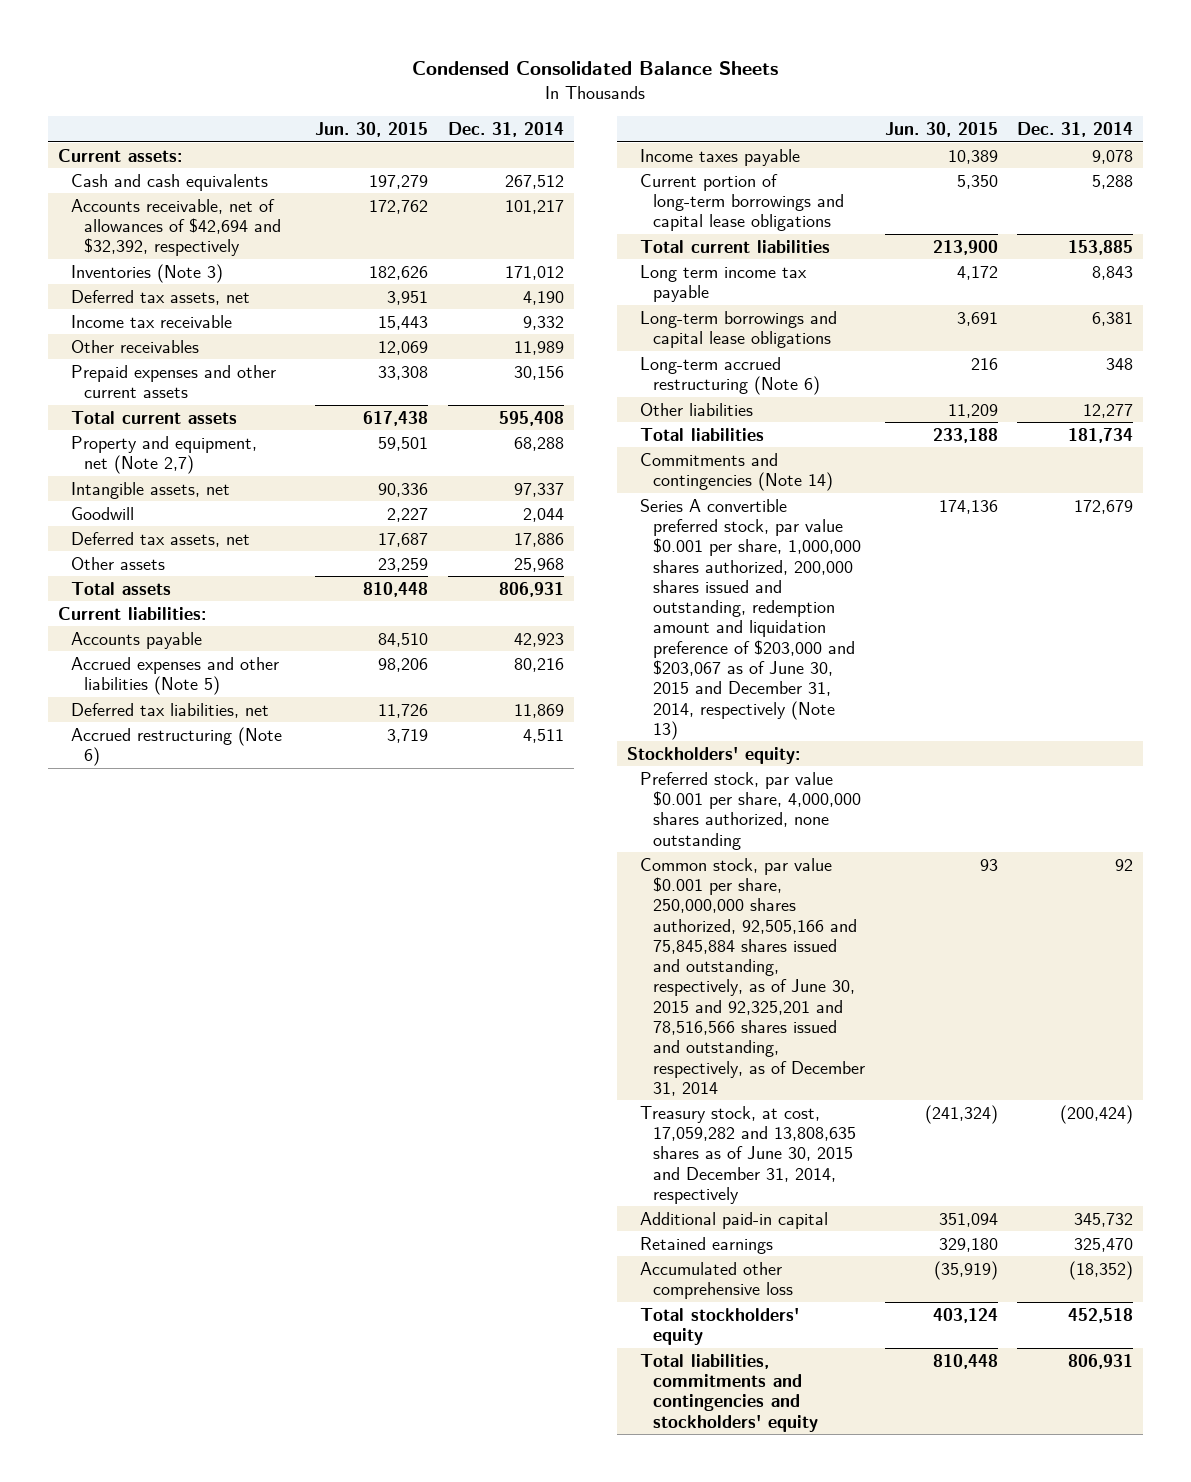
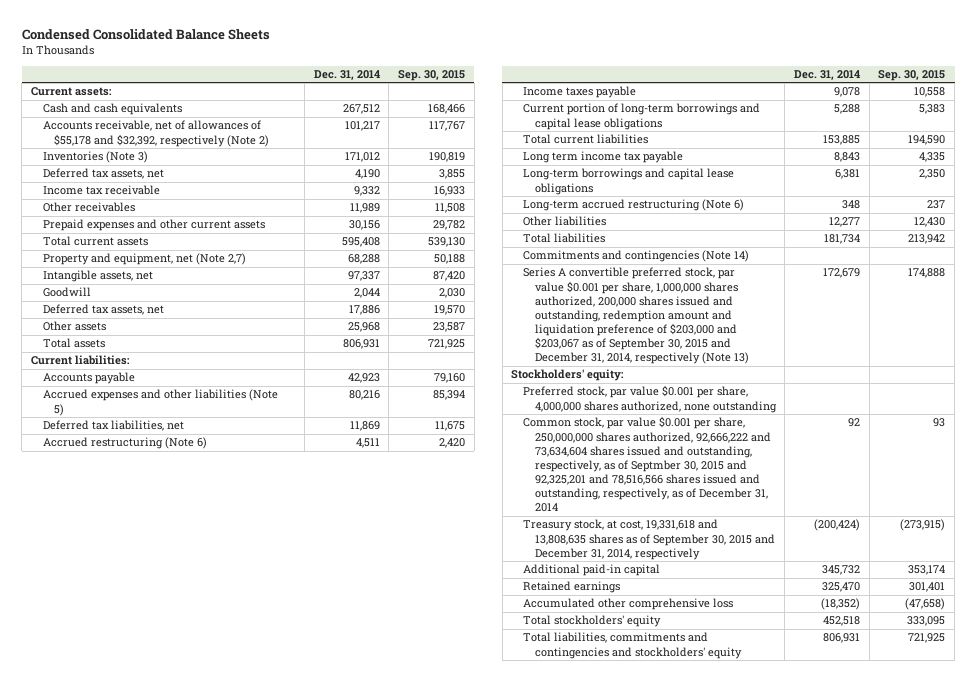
- | Jun. 30, 2015 | Dec. 31, 2014
+ | Dec. 31, 2014 | Sep. 30, 2015
- Accounts receivable, net of allowances of $42,694 and $32,392, respectively | 172,762 | 101,217
+ Accounts receivable, net of allowances of $55,178 and $32,392, respectively (Note 2) | 101,217 | 117,767
- Series A convertible preferred stock, par value $0.001 per share, 1,000,000 shares authorized, 200,000 shares issued and outstanding, redemption amount and liquidation preference of $203,000 and $203,067 as of June 30, 2015 and December 31, 2014, respectively (Note 13) | 174,136 | 172,679
+ Series A convertible preferred stock, par value $0.001 per share, 1,000,000 shares authorized, 200,000 shares issued and outstanding, redemption amount and liquidation preference of $203,000 and $203,067 as of September 30, 2015 and December 31, 2014, respectively (Note 13) | 172,679 | 174,888
- Common stock, par value $0.001 per share, 250,000,000 shares authorized, 92,505,166 and 75,845,884 shares issued and outstanding, respectively, as of June 30, 2015 and 92,325,201 and 78,516,566 shares issued and outstanding, respectively, as of December 31, 2014 | 93 | 92
- Treasury stock, at cost, 17,059,282 and 13,808,635 shares as of June 30, 2015 and December 31, 2014, respectively | (241,324) | (200,424)
+ Common stock, par value $0.001 per share, 250,000,000 shares authorized, 92,666,222 and 73,634,604 shares issued and outstanding, respectively, as of Septmber 30, 2015 and 92,325,201 and 78,516,566 shares issued and outstanding, respectively, as of December 31, 2014 | 92 | 93
+ Treasury stock, at cost, 19,331,618 and 13,808,635 shares as of September 30, 2015 and December 31, 2014, respectively | (200,424) | (273,915)

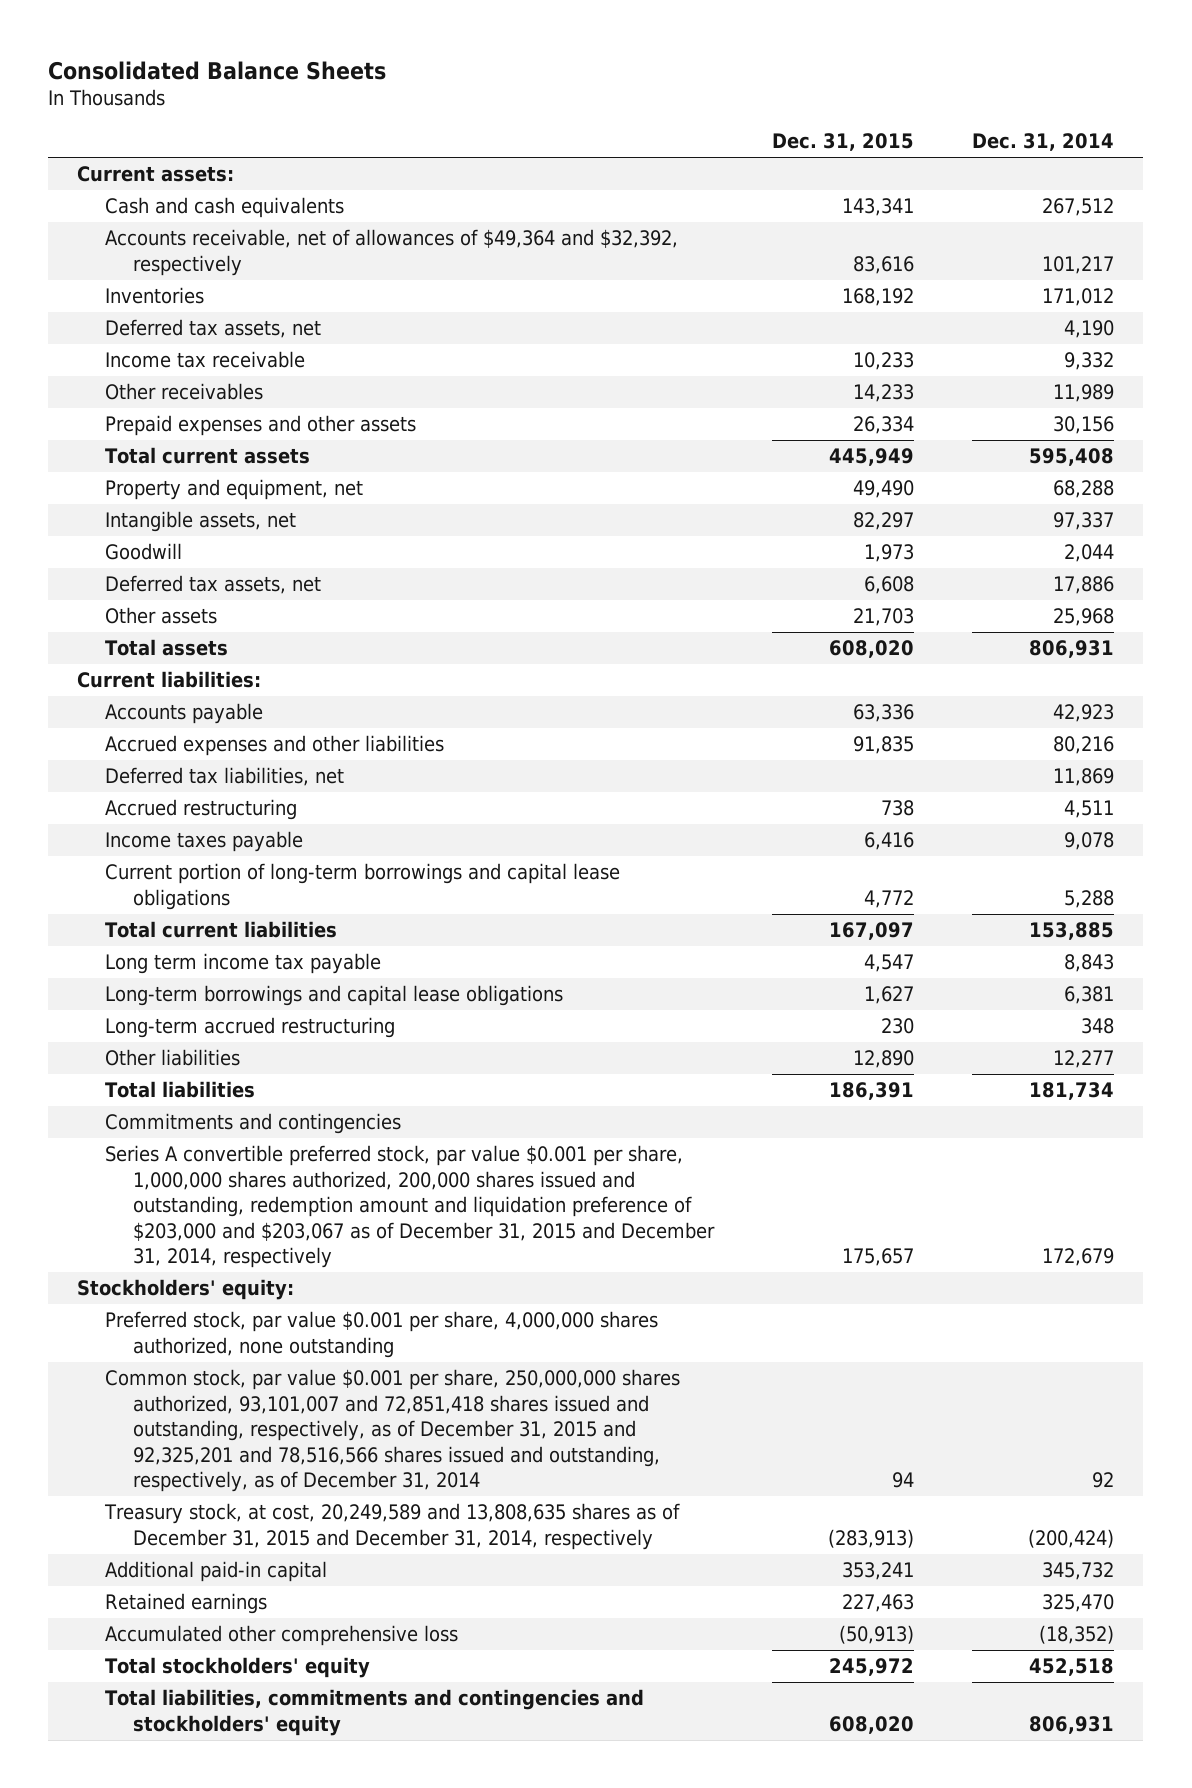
- Condensed Consolidated Balance Sheets
+ Consolidated Balance Sheets
- | Dec. 31, 2014 | Sep. 30, 2015
+ | Dec. 31, 2015 | Dec. 31, 2014
- Accounts receivable, net of allowances of $55,178 and $32,392, respectively (Note 2) | 101,217 | 117,767
- Inventories (Note 3) | 171,012 | 190,819
+ Accounts receivable, net of allowances of $49,364 and $32,392, respectively | 83,616 | 101,217
+ Inventories | 168,192 | 171,012
- Prepaid expenses and other current assets | 30,156 | 29,782
+ Prepaid expenses and other assets | 26,334 | 30,156
- Property and equipment, net (Note 2,7) | 68,288 | 50,188
+ Property and equipment, net | 49,490 | 68,288
- Accrued expenses and other liabilities (Note 5) | 80,216 | 85,394
+ Accrued expenses and other liabilities | 91,835 | 80,216
- Accrued restructuring (Note 6) | 4,511 | 2,420
+ Accrued restructuring | 738 | 4,511
- Long-term accrued restructuring (Note 6) | 348 | 237
+ Long-term accrued restructuring | 230 | 348
- Commitments and contingencies (Note 14)
- Series A convertible preferred stock, par value $0.001 per share, 1,000,000 shares authorized, 200,000 shares issued and outstanding, redemption amount and liquidation preference of $203,000 and $203,067 as of September 30, 2015 and December 31, 2014, respectively (Note 13) | 172,679 | 174,888
+ Commitments and contingencies
+ Series A convertible preferred stock, par value $0.001 per share, 1,000,000 shares authorized, 200,000 shares issued and outstanding, redemption amount and liquidation preference of $203,000 and $203,067 as of December 31, 2015 and December 31, 2014, respectively | 175,657 | 172,679
- Common stock, par value $0.001 per share, 250,000,000 shares authorized, 92,666,222 and 73,634,604 shares issued and outstanding, respectively, as of Septmber 30, 2015 and 92,325,201 and 78,516,566 shares issued and outstanding, respectively, as of December 31, 2014 | 92 | 93
- Treasury stock, at cost, 19,331,618 and 13,808,635 shares as of September 30, 2015 and December 31, 2014, respectively | (200,424) | (273,915)
+ Common stock, par value $0.001 per share, 250,000,000 shares authorized, 93,101,007 and 72,851,418 shares issued and outstanding, respectively, as of December 31, 2015 and 92,325,201 and 78,516,566 shares issued and outstanding, respectively, as of December 31, 2014 | 94 | 92
+ Treasury stock, at cost, 20,249,589 and 13,808,635 shares as of December 31, 2015 and December 31, 2014, respectively | (283,913) | (200,424)

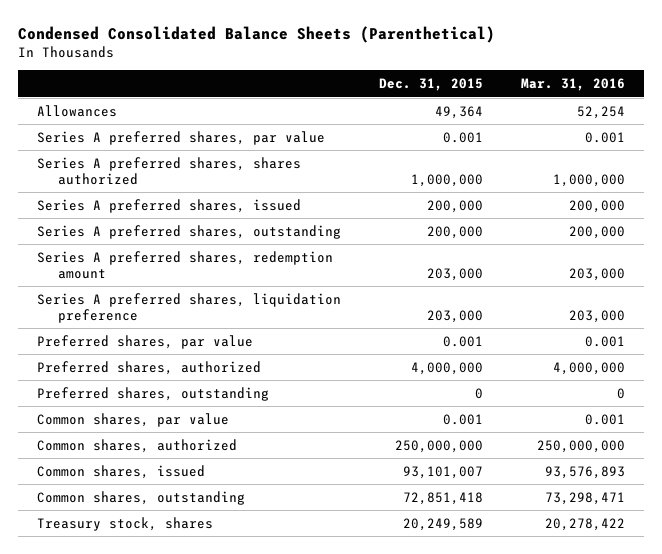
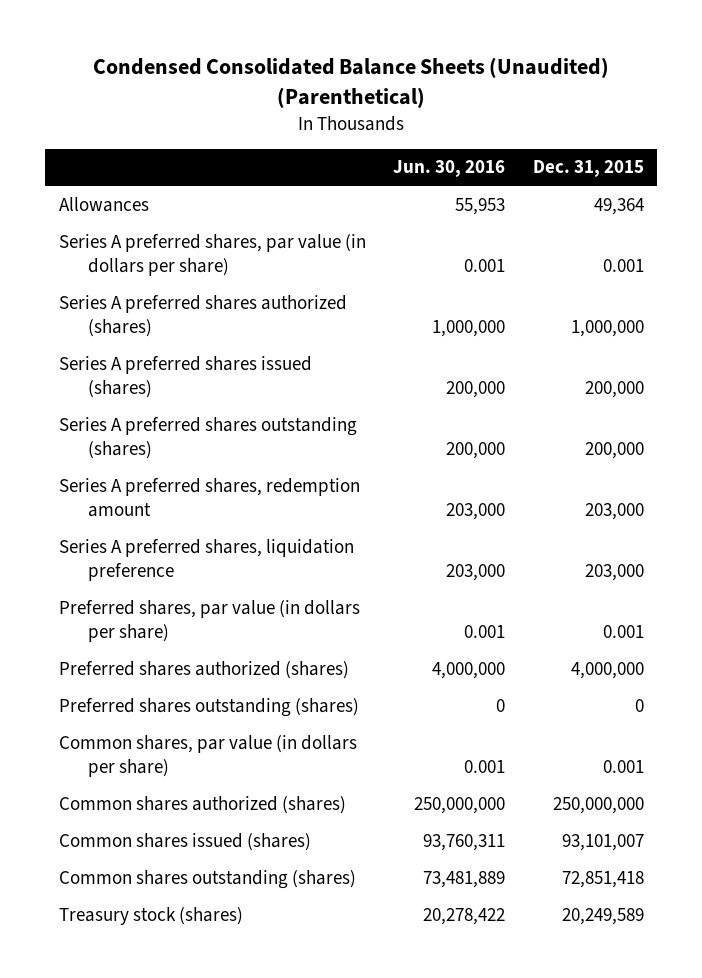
- Condensed Consolidated Balance Sheets (Parenthetical)
+ Condensed Consolidated Balance Sheets (Unaudited) (Parenthetical)
- | Dec. 31, 2015 | Mar. 31, 2016
+ | Jun. 30, 2016 | Dec. 31, 2015
- Series A preferred shares, par value | 0.001 | 0.001
- Series A preferred shares, shares authorized | 1,000,000 | 1,000,000
- Series A preferred shares, issued | 200,000 | 200,000
- Series A preferred shares, outstanding | 200,000 | 200,000
+ Series A preferred shares, par value (in dollars per share) | 0.001 | 0.001
+ Series A preferred shares authorized (shares) | 1,000,000 | 1,000,000
+ Series A preferred shares issued (shares) | 200,000 | 200,000
+ Series A preferred shares outstanding (shares) | 200,000 | 200,000
- Preferred shares, par value | 0.001 | 0.001
- Preferred shares, authorized | 4,000,000 | 4,000,000
- Preferred shares, outstanding | 0 | 0
- Common shares, par value | 0.001 | 0.001
- Common shares, authorized | 250,000,000 | 250,000,000
- Common shares, issued | 93,101,007 | 93,576,893
- Common shares, outstanding | 72,851,418 | 73,298,471
- Treasury stock, shares | 20,249,589 | 20,278,422
+ Preferred shares, par value (in dollars per share) | 0.001 | 0.001
+ Preferred shares authorized (shares) | 4,000,000 | 4,000,000
+ Preferred shares outstanding (shares) | 0 | 0
+ Common shares, par value (in dollars per share) | 0.001 | 0.001
+ Common shares authorized (shares) | 250,000,000 | 250,000,000
+ Common shares issued (shares) | 93,760,311 | 93,101,007
+ Common shares outstanding (shares) | 73,481,889 | 72,851,418
+ Treasury stock (shares) | 20,278,422 | 20,249,589

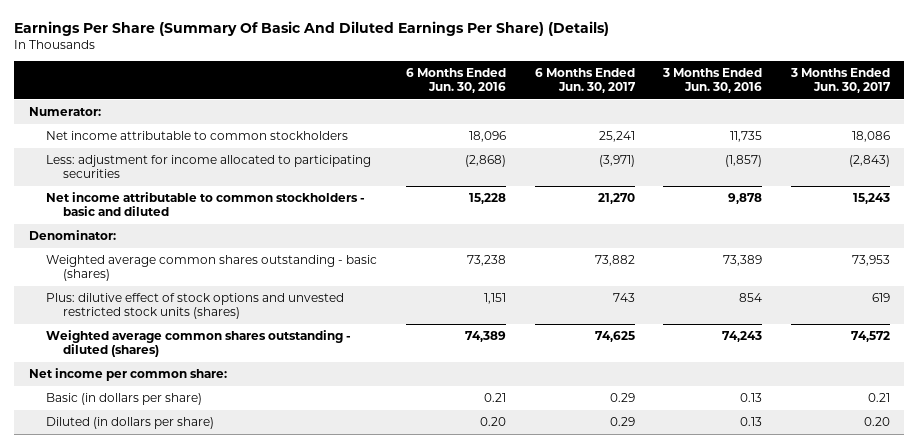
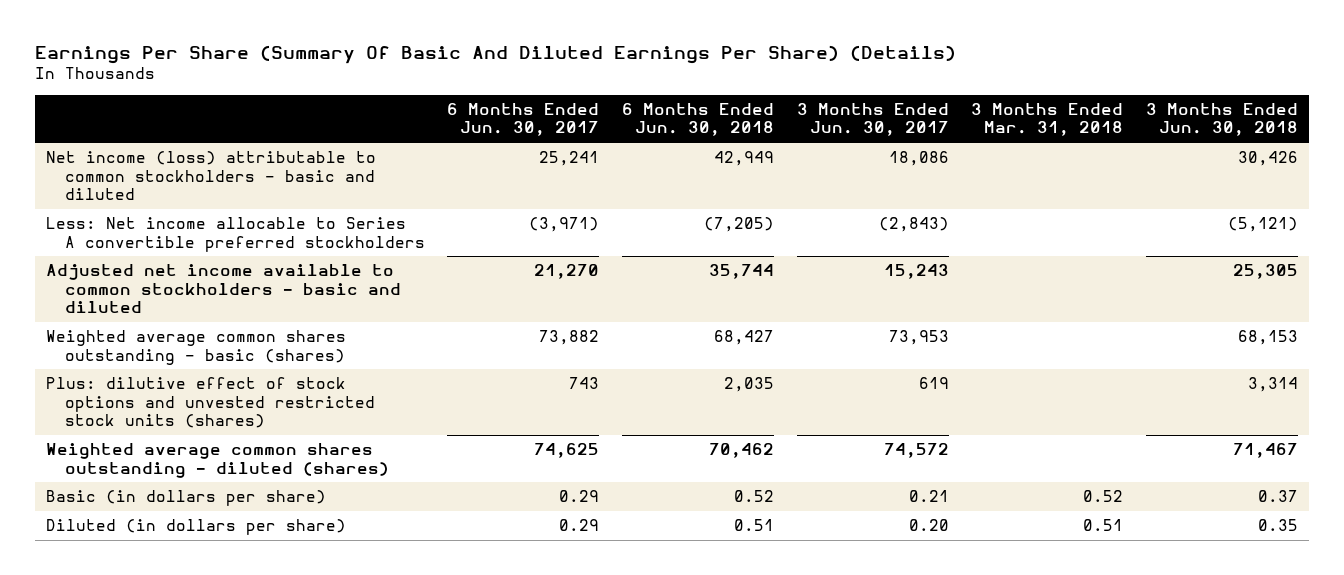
- | 6 Months Ended Jun. 30, 2016 | 6 Months Ended Jun. 30, 2017 | 3 Months Ended Jun. 30, 2016 | 3 Months Ended Jun. 30, 2017
+ | 6 Months Ended Jun. 30, 2017 | 6 Months Ended Jun. 30, 2018 | 3 Months Ended Jun. 30, 2017 | 3 Months Ended Mar. 31, 2018 | 3 Months Ended Jun. 30, 2018
- Numerator:
- Net income attributable to common stockholders | 18,096 | 25,241 | 11,735 | 18,086
- Less: adjustment for income allocated to participating securities | (2,868) | (3,971) | (1,857) | (2,843)
- Net income attributable to common stockholders - basic and diluted | 15,228 | 21,270 | 9,878 | 15,243
- Denominator:
+ Net income (loss) attributable to common stockholders - basic and diluted | 25,241 | 42,949 | 18,086 | | 30,426
+ Less: Net income allocable to Series A convertible preferred stockholders | (3,971) | (7,205) | (2,843) | | (5,121)
+ Adjusted net income available to common stockholders - basic and diluted | 21,270 | 35,744 | 15,243 | | 25,305
- Net income per common share:

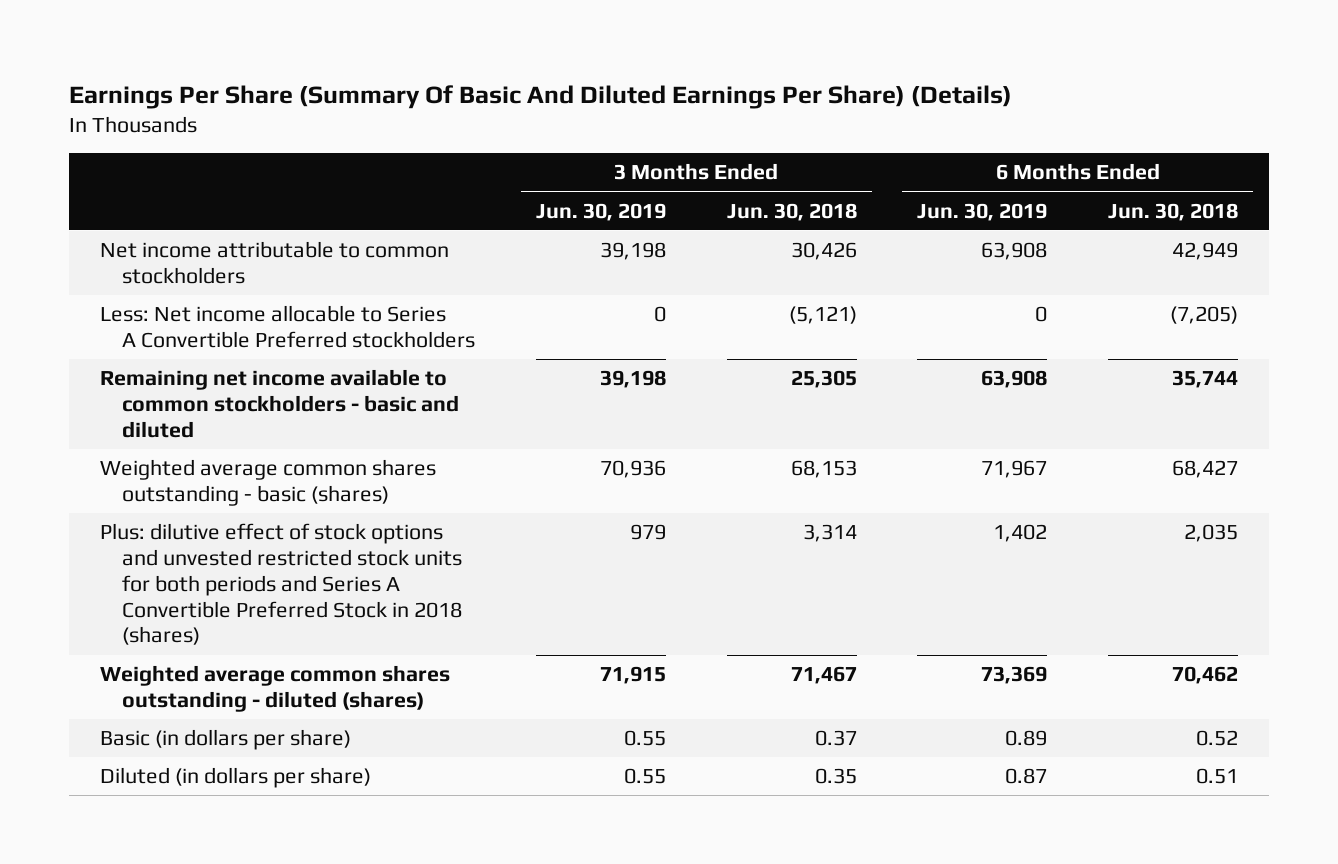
- | 6 Months Ended Jun. 30, 2017 | 6 Months Ended Jun. 30, 2018 | 3 Months Ended Jun. 30, 2017 | 3 Months Ended Mar. 31, 2018 | 3 Months Ended Jun. 30, 2018
+ | 3 Months Ended Jun. 30, 2019 | 3 Months Ended Jun. 30, 2018 | 6 Months Ended Jun. 30, 2019 | 6 Months Ended Jun. 30, 2018
- Net income (loss) attributable to common stockholders - basic and diluted | 25,241 | 42,949 | 18,086 | | 30,426
- Less: Net income allocable to Series A convertible preferred stockholders | (3,971) | (7,205) | (2,843) | | (5,121)
- Adjusted net income available to common stockholders - basic and diluted | 21,270 | 35,744 | 15,243 | | 25,305
+ Net income attributable to common stockholders | 39,198 | 30,426 | 63,908 | 42,949
+ Less: Net income allocable to Series A Convertible Preferred stockholders | 0 | (5,121) | 0 | (7,205)
+ Remaining net income available to common stockholders - basic and diluted | 39,198 | 25,305 | 63,908 | 35,744
- Plus: dilutive effect of stock options and unvested restricted stock units (shares) | 743 | 2,035 | 619 | | 3,314
+ Plus: dilutive effect of stock options and unvested restricted stock units for both periods and Series A Convertible Preferred Stock in 2018 (shares) | 979 | 3,314 | 1,402 | 2,035

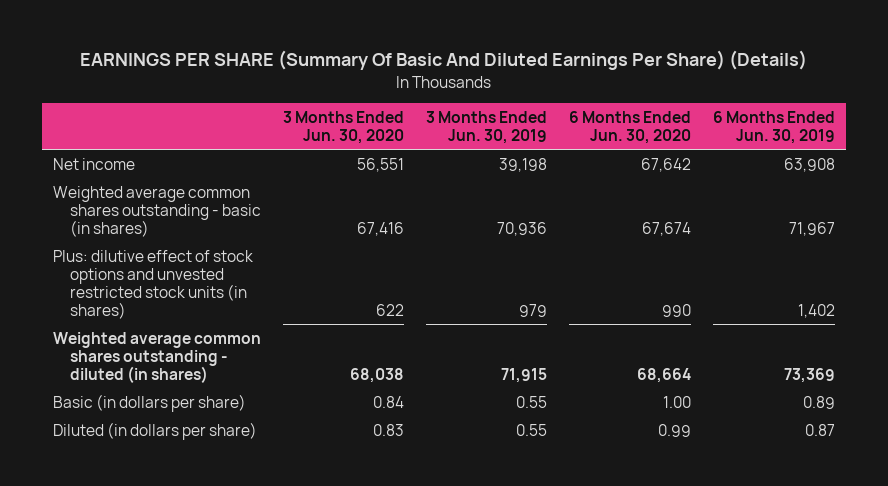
- Earnings Per Share (Summary Of Basic And Diluted Earnings Per Share) (Details)
+ EARNINGS PER SHARE (Summary Of Basic And Diluted Earnings Per Share) (Details)
- | 3 Months Ended Jun. 30, 2019 | 3 Months Ended Jun. 30, 2018 | 6 Months Ended Jun. 30, 2019 | 6 Months Ended Jun. 30, 2018
+ | 3 Months Ended Jun. 30, 2020 | 3 Months Ended Jun. 30, 2019 | 6 Months Ended Jun. 30, 2020 | 6 Months Ended Jun. 30, 2019
- Net income attributable to common stockholders | 39,198 | 30,426 | 63,908 | 42,949
- Less: Net income allocable to Series A Convertible Preferred stockholders | 0 | (5,121) | 0 | (7,205)
- Remaining net income available to common stockholders - basic and diluted | 39,198 | 25,305 | 63,908 | 35,744
- Weighted average common shares outstanding - basic (shares) | 70,936 | 68,153 | 71,967 | 68,427
- Plus: dilutive effect of stock options and unvested restricted stock units for both periods and Series A Convertible Preferred Stock in 2018 (shares) | 979 | 3,314 | 1,402 | 2,035
- Weighted average common shares outstanding - diluted (shares) | 71,915 | 71,467 | 73,369 | 70,462
+ Net income | 56,551 | 39,198 | 67,642 | 63,908
+ Weighted average common shares outstanding - basic (in shares) | 67,416 | 70,936 | 67,674 | 71,967
+ Plus: dilutive effect of stock options and unvested restricted stock units (in shares) | 622 | 979 | 990 | 1,402
+ Weighted average common shares outstanding - diluted (in shares) | 68,038 | 71,915 | 68,664 | 73,369

